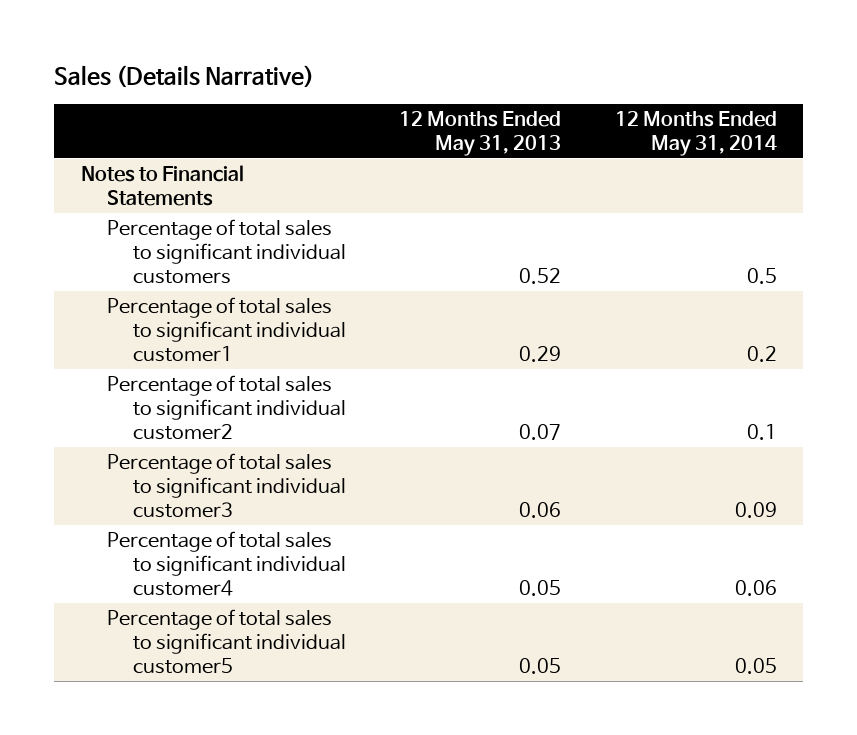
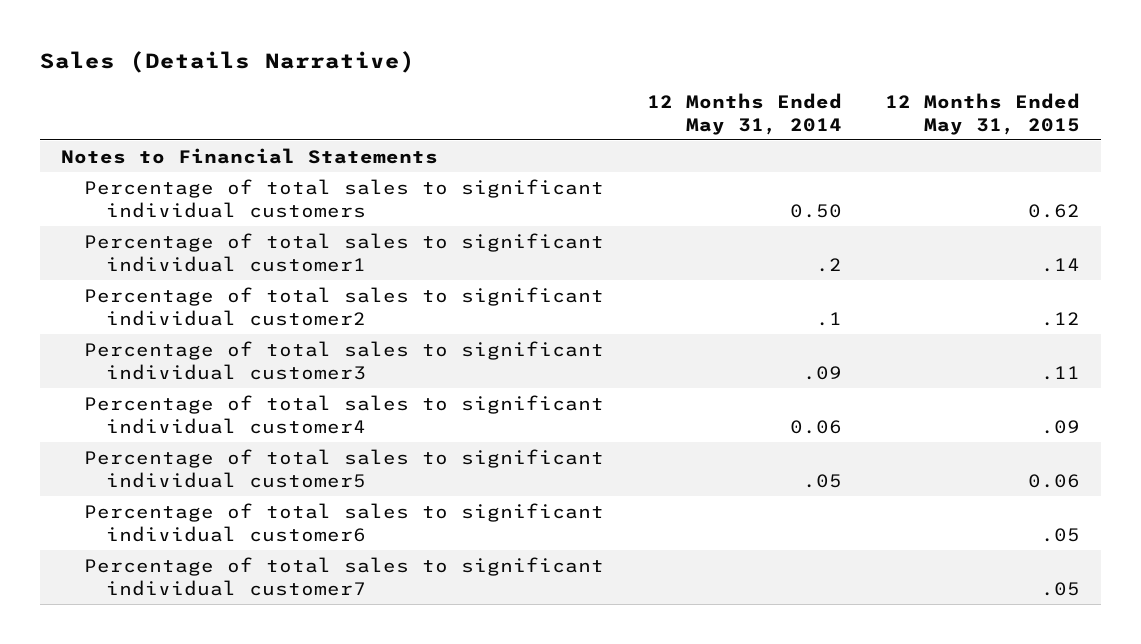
- | 12 Months Ended May 31, 2013 | 12 Months Ended May 31, 2014
+ | 12 Months Ended May 31, 2014 | 12 Months Ended May 31, 2015
- Percentage of total sales to significant individual customers | 0.52 | 0.5
- Percentage of total sales to significant individual customer1 | 0.29 | 0.2
- Percentage of total sales to significant individual customer2 | 0.07 | 0.1
- Percentage of total sales to significant individual customer3 | 0.06 | 0.09
+ Percentage of total sales to significant individual customers | 0.50 | 0.62
+ Percentage of total sales to significant individual customer1 | .2 | .14
+ Percentage of total sales to significant individual customer2 | .1 | .12
+ Percentage of total sales to significant individual customer3 | .09 | .11
- Percentage of total sales to significant individual customer5 | 0.05 | 0.05
+ Percentage of total sales to significant individual customer5 | .05 | 0.06
+ Percentage of total sales to significant individual customer6 | | .05
+ Percentage of total sales to significant individual customer7 | | .05

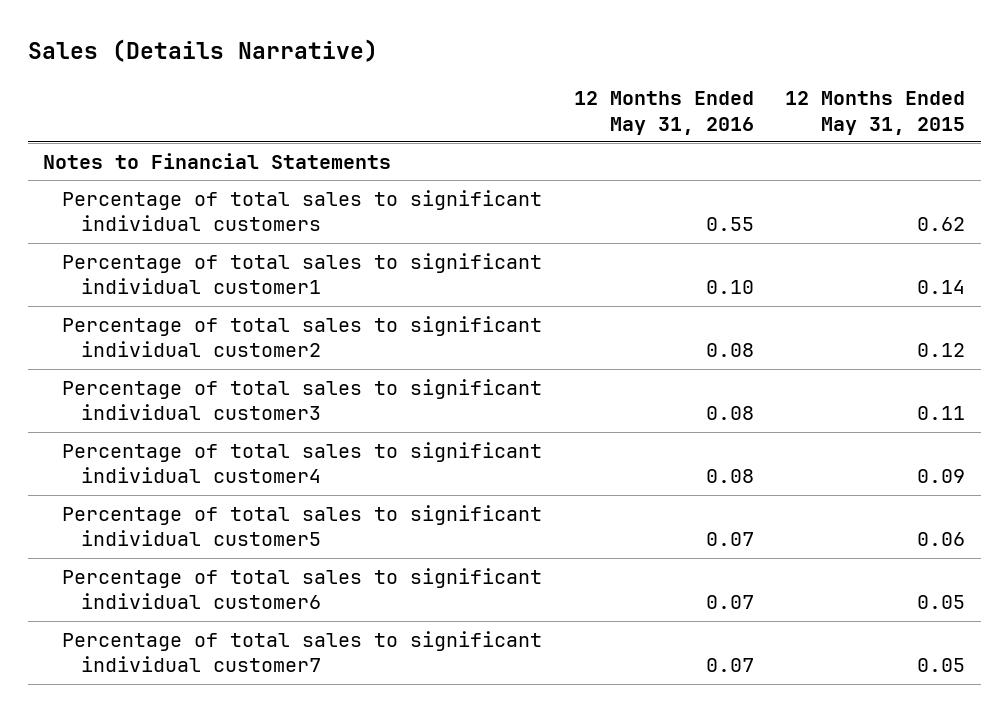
- | 12 Months Ended May 31, 2014 | 12 Months Ended May 31, 2015
+ | 12 Months Ended May 31, 2016 | 12 Months Ended May 31, 2015
- Percentage of total sales to significant individual customer1 | .2 | .14
- Percentage of total sales to significant individual customer2 | .1 | .12
- Percentage of total sales to significant individual customer3 | .09 | .11
- Percentage of total sales to significant individual customer4 | 0.06 | .09
+ Percentage of total sales to significant individual customer1 | 0.10 | 0.14
+ Percentage of total sales to significant individual customer2 | 0.08 | 0.12
+ Percentage of total sales to significant individual customer3 | 0.08 | 0.11
+ Percentage of total sales to significant individual customer4 | 0.08 | 0.09
- Percentage of total sales to significant individual customer6 | | .05
- Percentage of total sales to significant individual customer7 | | .05
+ Percentage of total sales to significant individual customer6 | 0.07 | 0.05
+ Percentage of total sales to significant individual customer7 | 0.07 | 0.05

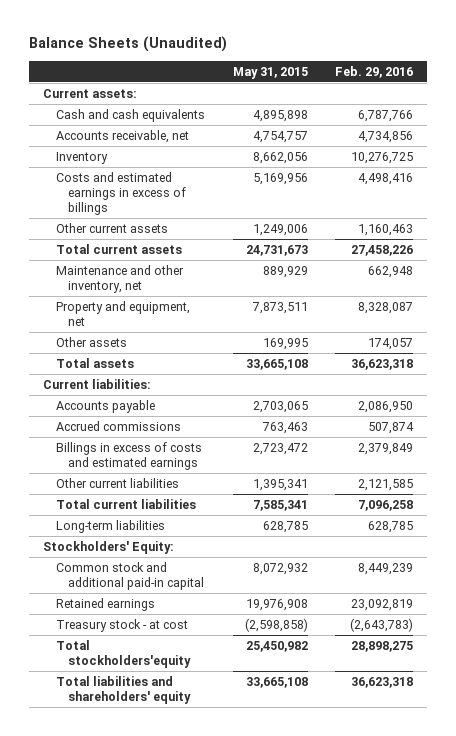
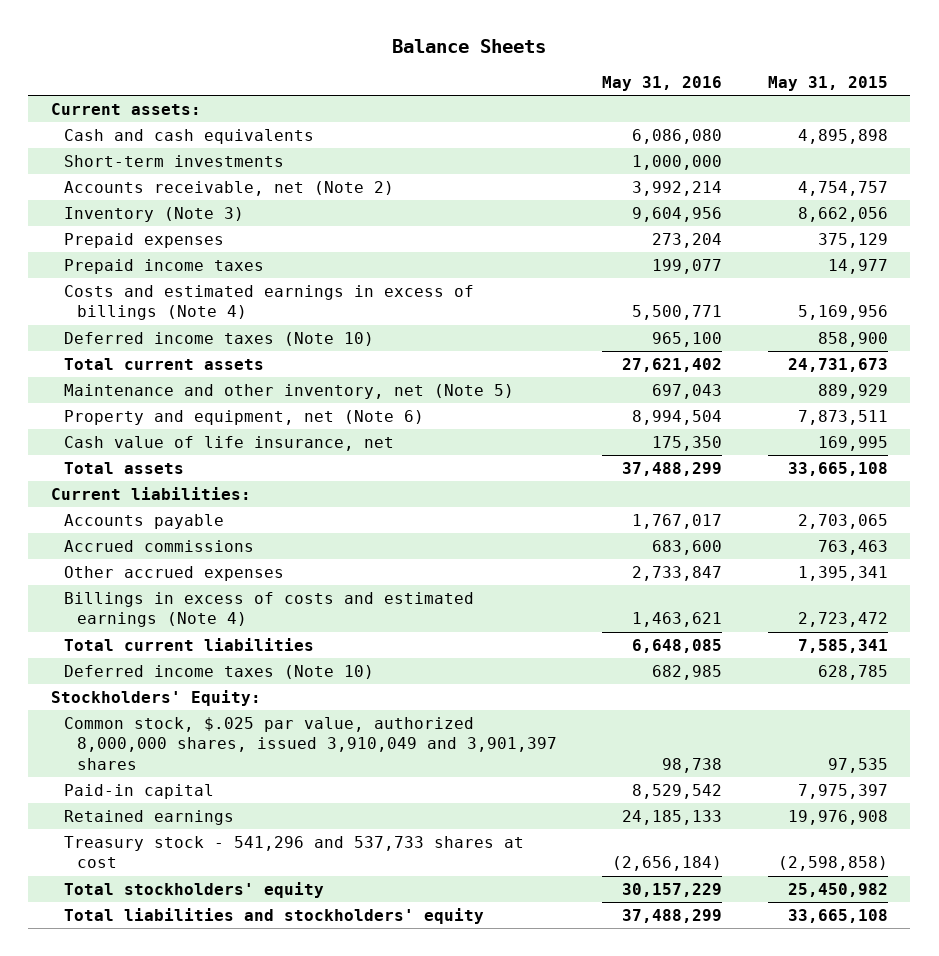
- Balance Sheets (Unaudited)
+ Balance Sheets
- | May 31, 2015 | Feb. 29, 2016
+ | May 31, 2016 | May 31, 2015
- Accounts receivable, net | 4,754,757 | 4,734,856
- Inventory | 8,662,056 | 10,276,725
- Costs and estimated earnings in excess of billings | 5,169,956 | 4,498,416
- Other current assets | 1,249,006 | 1,160,463
+ Short-term investments | 1,000,000 |
+ Accounts receivable, net (Note 2) | 3,992,214 | 4,754,757
+ Inventory (Note 3) | 9,604,956 | 8,662,056
+ Prepaid expenses | 273,204 | 375,129
+ Prepaid income taxes | 199,077 | 14,977
+ Costs and estimated earnings in excess of billings (Note 4) | 5,500,771 | 5,169,956
+ Deferred income taxes (Note 10) | 965,100 | 858,900
- Maintenance and other inventory, net | 889,929 | 662,948
- Property and equipment, net | 7,873,511 | 8,328,087
- Other assets | 169,995 | 174,057
+ Maintenance and other inventory, net (Note 5) | 697,043 | 889,929
+ Property and equipment, net (Note 6) | 8,994,504 | 7,873,511
+ Cash value of life insurance, net | 175,350 | 169,995
- Billings in excess of costs and estimated earnings | 2,723,472 | 2,379,849
- Other current liabilities | 1,395,341 | 2,121,585
+ Other accrued expenses | 2,733,847 | 1,395,341
+ Billings in excess of costs and estimated earnings (Note 4) | 1,463,621 | 2,723,472
- Long-term liabilities | 628,785 | 628,785
+ Deferred income taxes (Note 10) | 682,985 | 628,785
- Common stock and additional paid-in capital | 8,072,932 | 8,449,239
+ Common stock, $.025 par value, authorized 8,000,000 shares, issued 3,910,049 and 3,901,397 shares | 98,738 | 97,535
+ Paid-in capital | 8,529,542 | 7,975,397
- Treasury stock - at cost | (2,598,858) | (2,643,783)
- Total stockholders'equity | 25,450,982 | 28,898,275
- Total liabilities and shareholders' equity | 33,665,108 | 36,623,318
+ Treasury stock - 541,296 and 537,733 shares at cost | (2,656,184) | (2,598,858)
+ Total stockholders' equity | 30,157,229 | 25,450,982
+ Total liabilities and stockholders' equity | 37,488,299 | 33,665,108

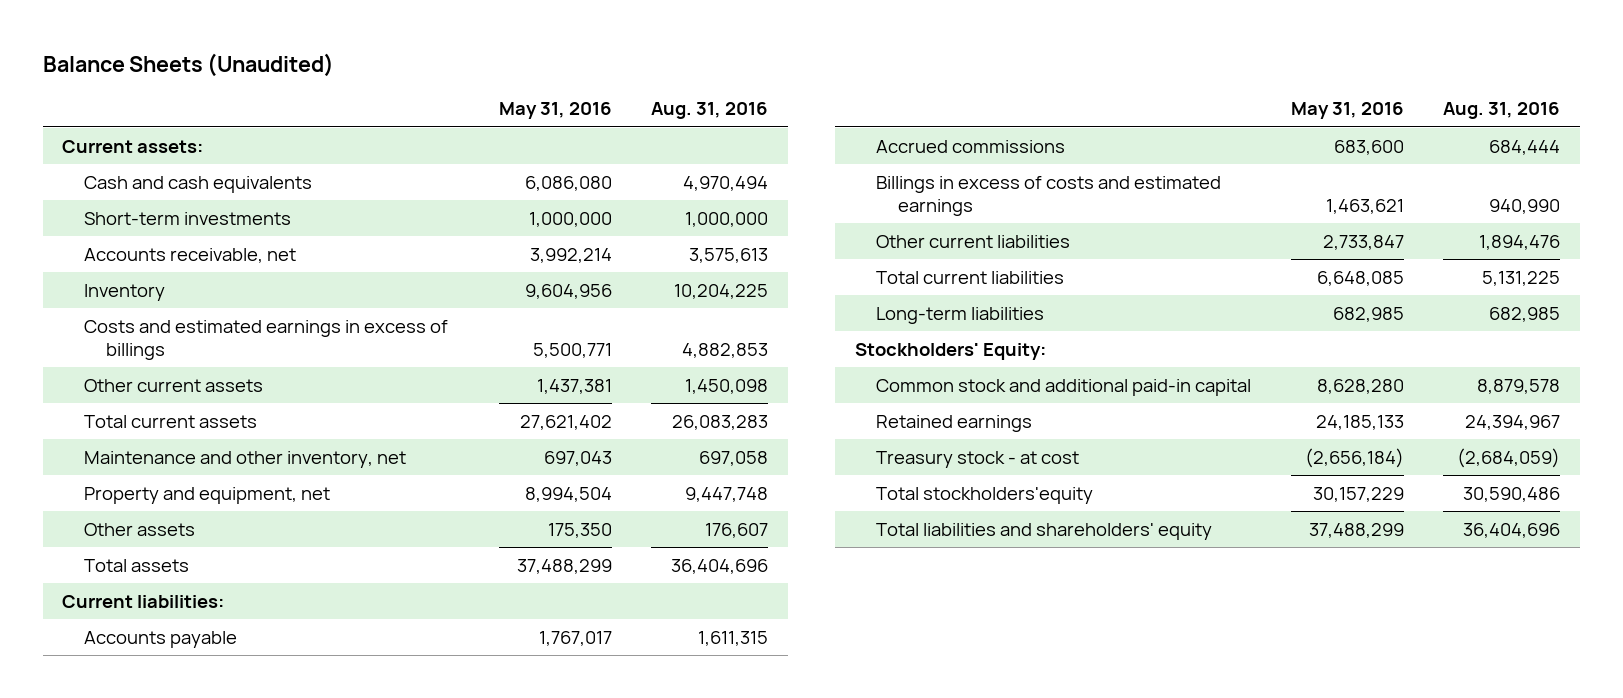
- Balance Sheets
+ Balance Sheets (Unaudited)
- | May 31, 2016 | May 31, 2015
+ | May 31, 2016 | Aug. 31, 2016
- Accounts receivable, net (Note 2) | 3,992,214 | 4,754,757
- Inventory (Note 3) | 9,604,956 | 8,662,056
- Prepaid expenses | 273,204 | 375,129
- Prepaid income taxes | 199,077 | 14,977
- Costs and estimated earnings in excess of billings (Note 4) | 5,500,771 | 5,169,956
- Deferred income taxes (Note 10) | 965,100 | 858,900
+ Accounts receivable, net | 3,992,214 | 3,575,613
+ Inventory | 9,604,956 | 10,204,225
+ Costs and estimated earnings in excess of billings | 5,500,771 | 4,882,853
+ Other current assets | 1,437,381 | 1,450,098
- Maintenance and other inventory, net (Note 5) | 697,043 | 889,929
- Property and equipment, net (Note 6) | 8,994,504 | 7,873,511
- Cash value of life insurance, net | 175,350 | 169,995
+ Maintenance and other inventory, net | 697,043 | 697,058
+ Property and equipment, net | 8,994,504 | 9,447,748
+ Other assets | 175,350 | 176,607
- Other accrued expenses | 2,733,847 | 1,395,341
- Billings in excess of costs and estimated earnings (Note 4) | 1,463,621 | 2,723,472
+ Billings in excess of costs and estimated earnings | 1,463,621 | 940,990
+ Other current liabilities | 2,733,847 | 1,894,476
- Deferred income taxes (Note 10) | 682,985 | 628,785
+ Long-term liabilities | 682,985 | 682,985
- Common stock, $.025 par value, authorized 8,000,000 shares, issued 3,910,049 and 3,901,397 shares | 98,738 | 97,535
- Paid-in capital | 8,529,542 | 7,975,397
+ Common stock and additional paid-in capital | 8,628,280 | 8,879,578
- Treasury stock - 541,296 and 537,733 shares at cost | (2,656,184) | (2,598,858)
- Total stockholders' equity | 30,157,229 | 25,450,982
- Total liabilities and stockholders' equity | 37,488,299 | 33,665,108
+ Treasury stock - at cost | (2,656,184) | (2,684,059)
+ Total stockholders'equity | 30,157,229 | 30,590,486
+ Total liabilities and shareholders' equity | 37,488,299 | 36,404,696

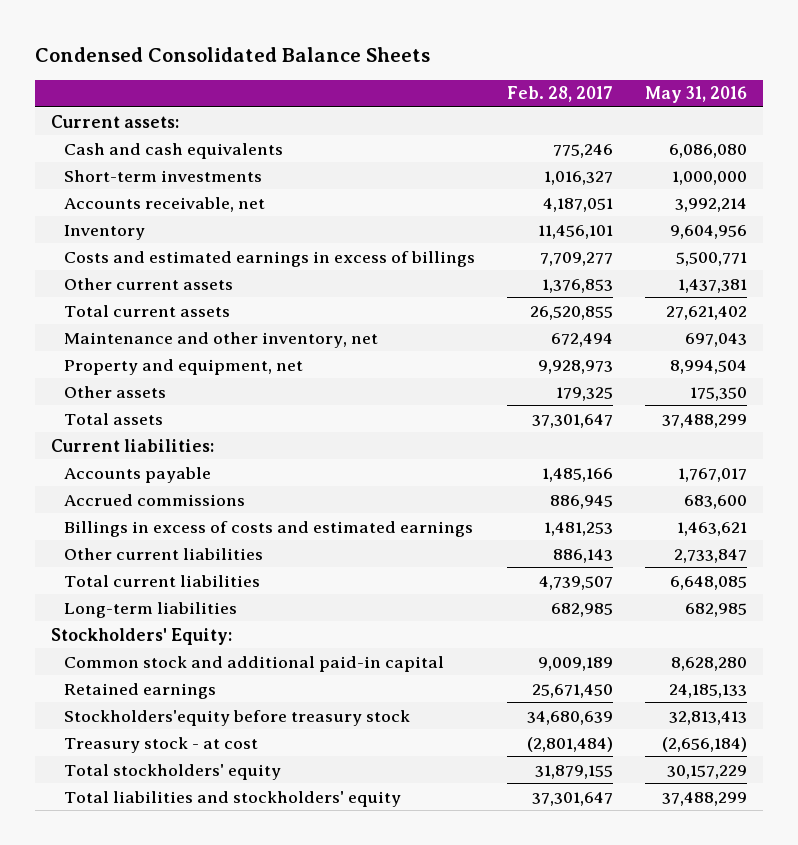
- Balance Sheets (Unaudited)
+ Condensed Consolidated Balance Sheets
- | May 31, 2016 | Aug. 31, 2016
+ | Feb. 28, 2017 | May 31, 2016
+ Stockholders'equity before treasury stock | 34,680,639 | 32,813,413
- Total stockholders'equity | 30,157,229 | 30,590,486
- Total liabilities and shareholders' equity | 37,488,299 | 36,404,696
+ Total stockholders' equity | 31,879,155 | 30,157,229
+ Total liabilities and stockholders' equity | 37,301,647 | 37,488,299

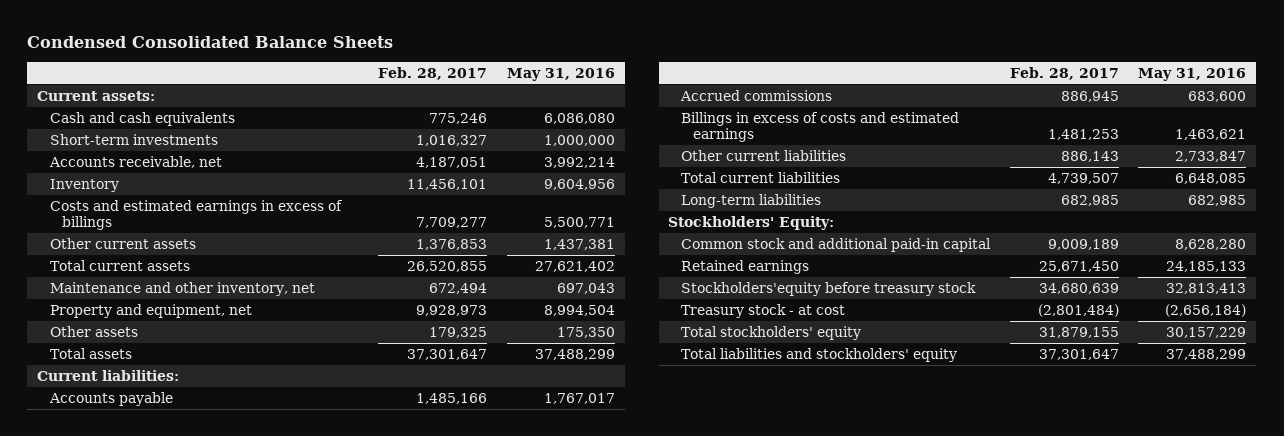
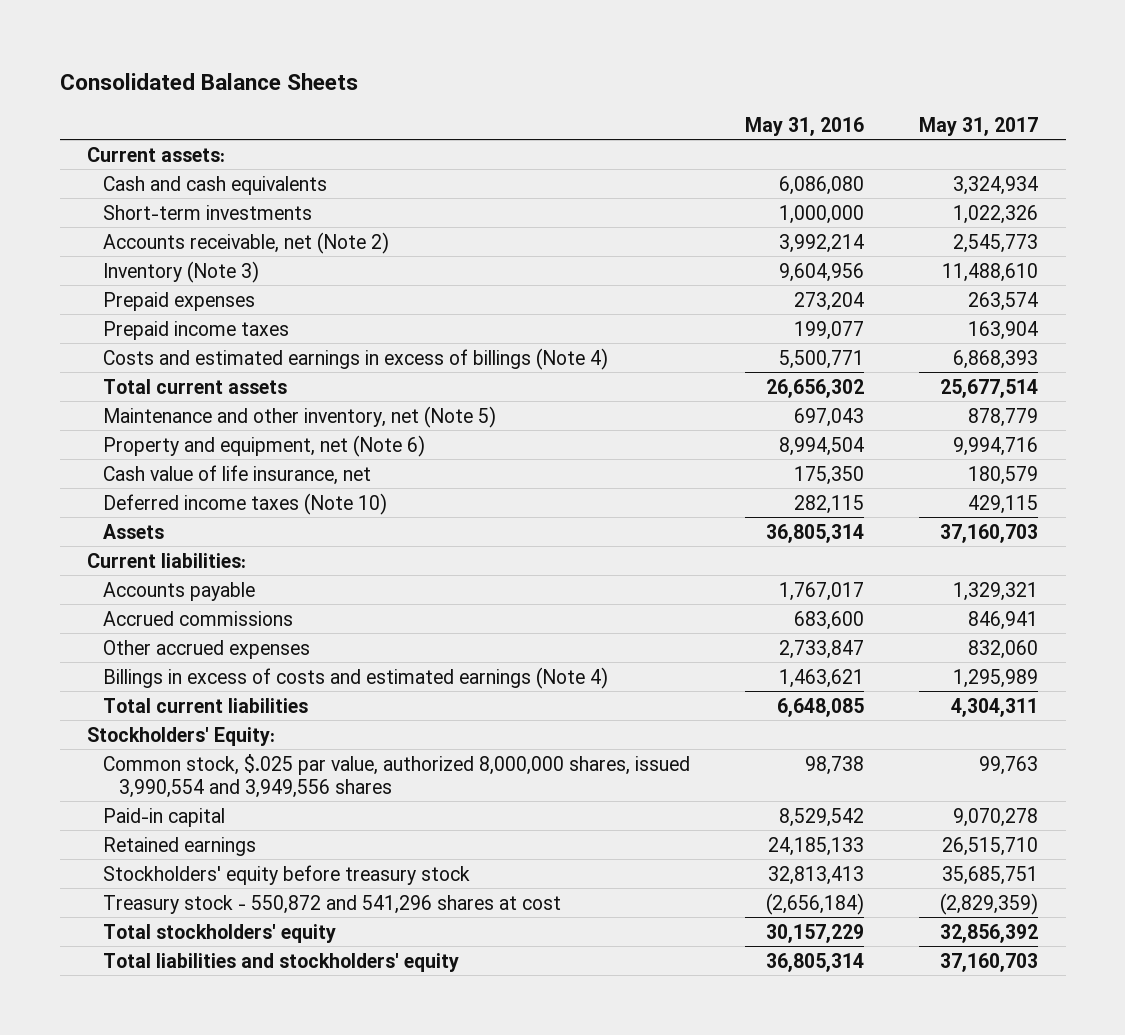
- Condensed Consolidated Balance Sheets
+ Consolidated Balance Sheets
- | Feb. 28, 2017 | May 31, 2016
+ | May 31, 2016 | May 31, 2017
- Accounts receivable, net | 4,187,051 | 3,992,214
- Inventory | 11,456,101 | 9,604,956
- Costs and estimated earnings in excess of billings | 7,709,277 | 5,500,771
- Other current assets | 1,376,853 | 1,437,381
- Total current assets | 26,520,855 | 27,621,402
- Maintenance and other inventory, net | 672,494 | 697,043
- Property and equipment, net | 9,928,973 | 8,994,504
- Other assets | 179,325 | 175,350
- Total assets | 37,301,647 | 37,488,299
+ Accounts receivable, net (Note 2) | 3,992,214 | 2,545,773
+ Inventory (Note 3) | 9,604,956 | 11,488,610
+ Prepaid expenses | 273,204 | 263,574
+ Prepaid income taxes | 199,077 | 163,904
+ Costs and estimated earnings in excess of billings (Note 4) | 5,500,771 | 6,868,393
+ Total current assets | 26,656,302 | 25,677,514
+ Maintenance and other inventory, net (Note 5) | 697,043 | 878,779
+ Property and equipment, net (Note 6) | 8,994,504 | 9,994,716
+ Cash value of life insurance, net | 175,350 | 180,579
+ Deferred income taxes (Note 10) | 282,115 | 429,115
+ Assets | 36,805,314 | 37,160,703
- Billings in excess of costs and estimated earnings | 1,481,253 | 1,463,621
- Other current liabilities | 886,143 | 2,733,847
+ Other accrued expenses | 2,733,847 | 832,060
+ Billings in excess of costs and estimated earnings (Note 4) | 1,463,621 | 1,295,989
- Long-term liabilities | 682,985 | 682,985
- Common stock and additional paid-in capital | 9,009,189 | 8,628,280
+ Common stock, $.025 par value, authorized 8,000,000 shares, issued 3,990,554 and 3,949,556 shares | 98,738 | 99,763
+ Paid-in capital | 8,529,542 | 9,070,278
- Stockholders'equity before treasury stock | 34,680,639 | 32,813,413
- Treasury stock - at cost | (2,801,484) | (2,656,184)
+ Stockholders' equity before treasury stock | 32,813,413 | 35,685,751
+ Treasury stock - 550,872 and 541,296 shares at cost | (2,656,184) | (2,829,359)
- Total liabilities and stockholders' equity | 37,301,647 | 37,488,299
+ Total liabilities and stockholders' equity | 36,805,314 | 37,160,703

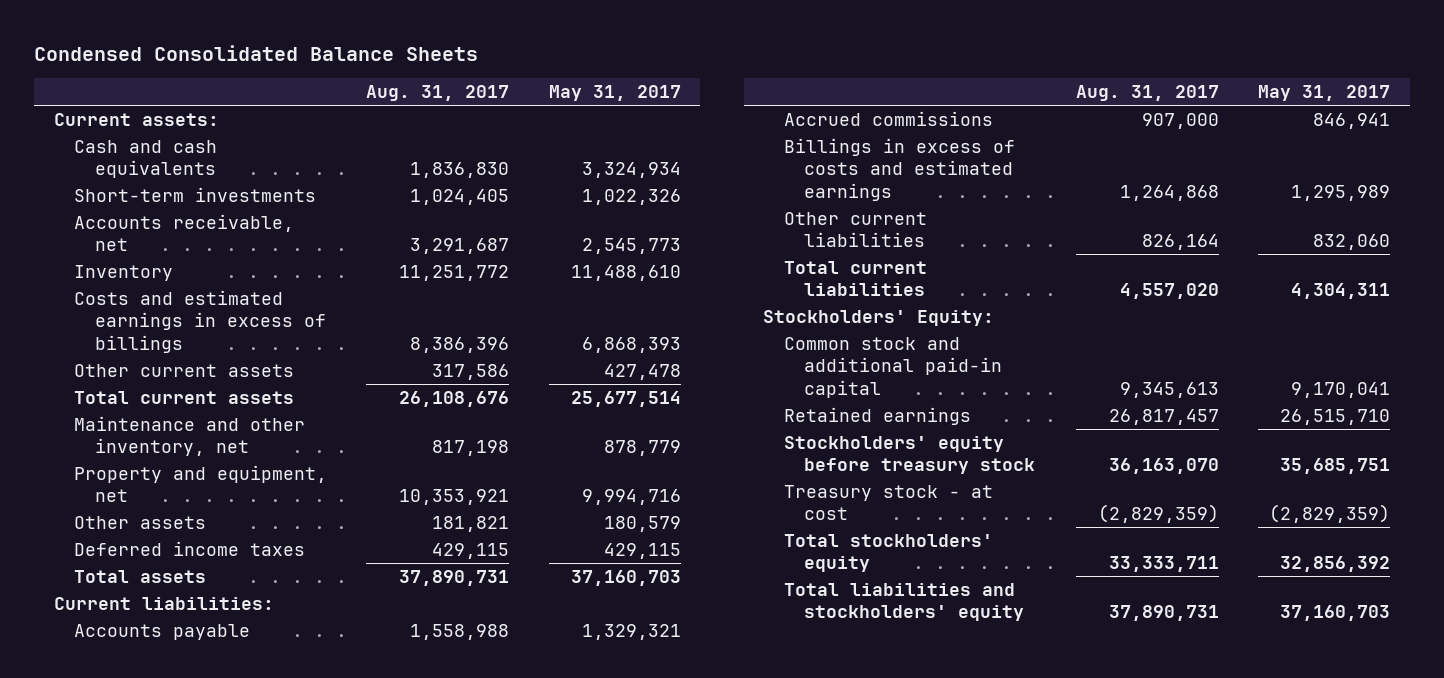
- Consolidated Balance Sheets
+ Condensed Consolidated Balance Sheets
- | May 31, 2016 | May 31, 2017
+ | Aug. 31, 2017 | May 31, 2017
- Accounts receivable, net (Note 2) | 3,992,214 | 2,545,773
- Inventory (Note 3) | 9,604,956 | 11,488,610
- Prepaid expenses | 273,204 | 263,574
- Prepaid income taxes | 199,077 | 163,904
- Costs and estimated earnings in excess of billings (Note 4) | 5,500,771 | 6,868,393
+ Accounts receivable, net | 3,291,687 | 2,545,773
+ Inventory | 11,251,772 | 11,488,610
+ Costs and estimated earnings in excess of billings | 8,386,396 | 6,868,393
+ Other current assets | 317,586 | 427,478
- Maintenance and other inventory, net (Note 5) | 697,043 | 878,779
- Property and equipment, net (Note 6) | 8,994,504 | 9,994,716
- Cash value of life insurance, net | 175,350 | 180,579
- Deferred income taxes (Note 10) | 282,115 | 429,115
- Assets | 36,805,314 | 37,160,703
+ Maintenance and other inventory, net | 817,198 | 878,779
+ Property and equipment, net | 10,353,921 | 9,994,716
+ Other assets | 181,821 | 180,579
+ Deferred income taxes | 429,115 | 429,115
+ Total assets | 37,890,731 | 37,160,703
- Other accrued expenses | 2,733,847 | 832,060
- Billings in excess of costs and estimated earnings (Note 4) | 1,463,621 | 1,295,989
+ Billings in excess of costs and estimated earnings | 1,264,868 | 1,295,989
+ Other current liabilities | 826,164 | 832,060
- Common stock, $.025 par value, authorized 8,000,000 shares, issued 3,990,554 and 3,949,556 shares | 98,738 | 99,763
- Paid-in capital | 8,529,542 | 9,070,278
+ Common stock and additional paid-in capital | 9,345,613 | 9,170,041
- Treasury stock - 550,872 and 541,296 shares at cost | (2,656,184) | (2,829,359)
+ Treasury stock - at cost | (2,829,359) | (2,829,359)

